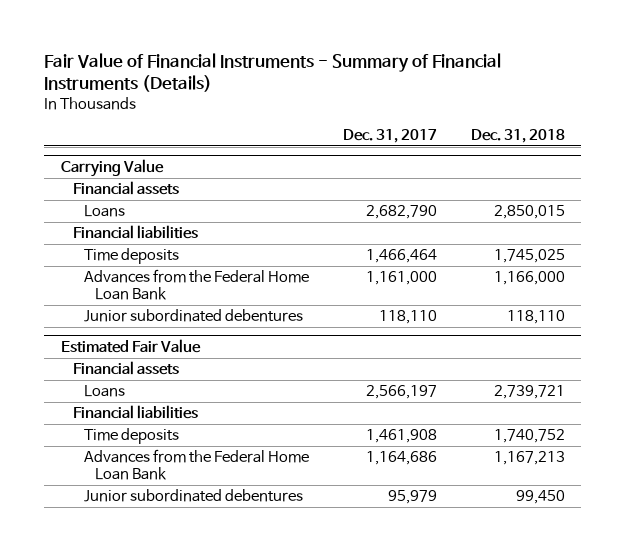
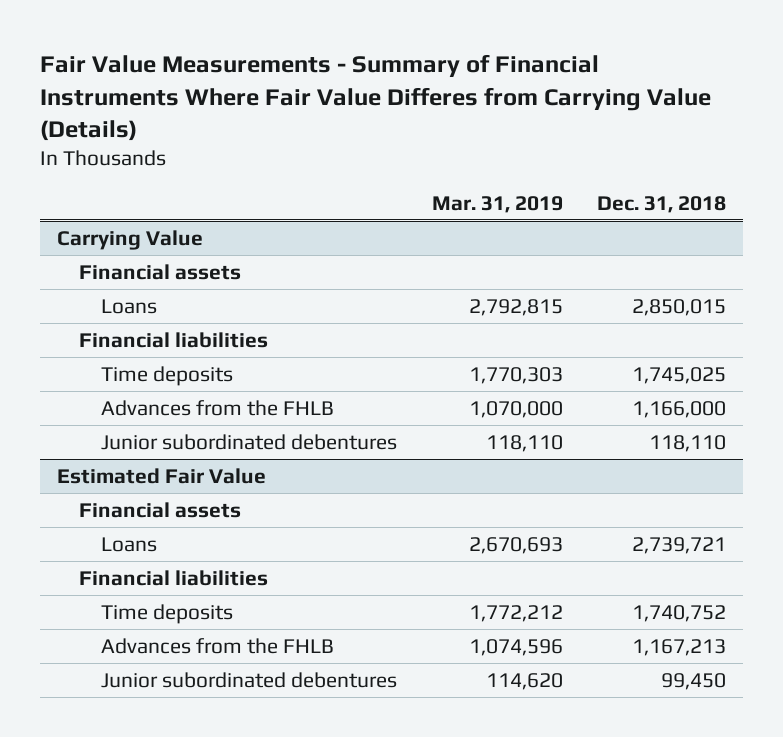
- Fair Value of Financial Instruments - Summary of Financial Instruments (Details)
+ Fair Value Measurements - Summary of Financial Instruments Where Fair Value Differes from Carrying Value (Details)
- | Dec. 31, 2017 | Dec. 31, 2018
+ | Mar. 31, 2019 | Dec. 31, 2018
@ Carrying Value
- Advances from the Federal Home Loan Bank | 1,161,000 | 1,166,000
+ Advances from the FHLB | 1,070,000 | 1,166,000
@ Estimated Fair Value
- Advances from the Federal Home Loan Bank | 1,164,686 | 1,167,213
+ Advances from the FHLB | 1,074,596 | 1,167,213

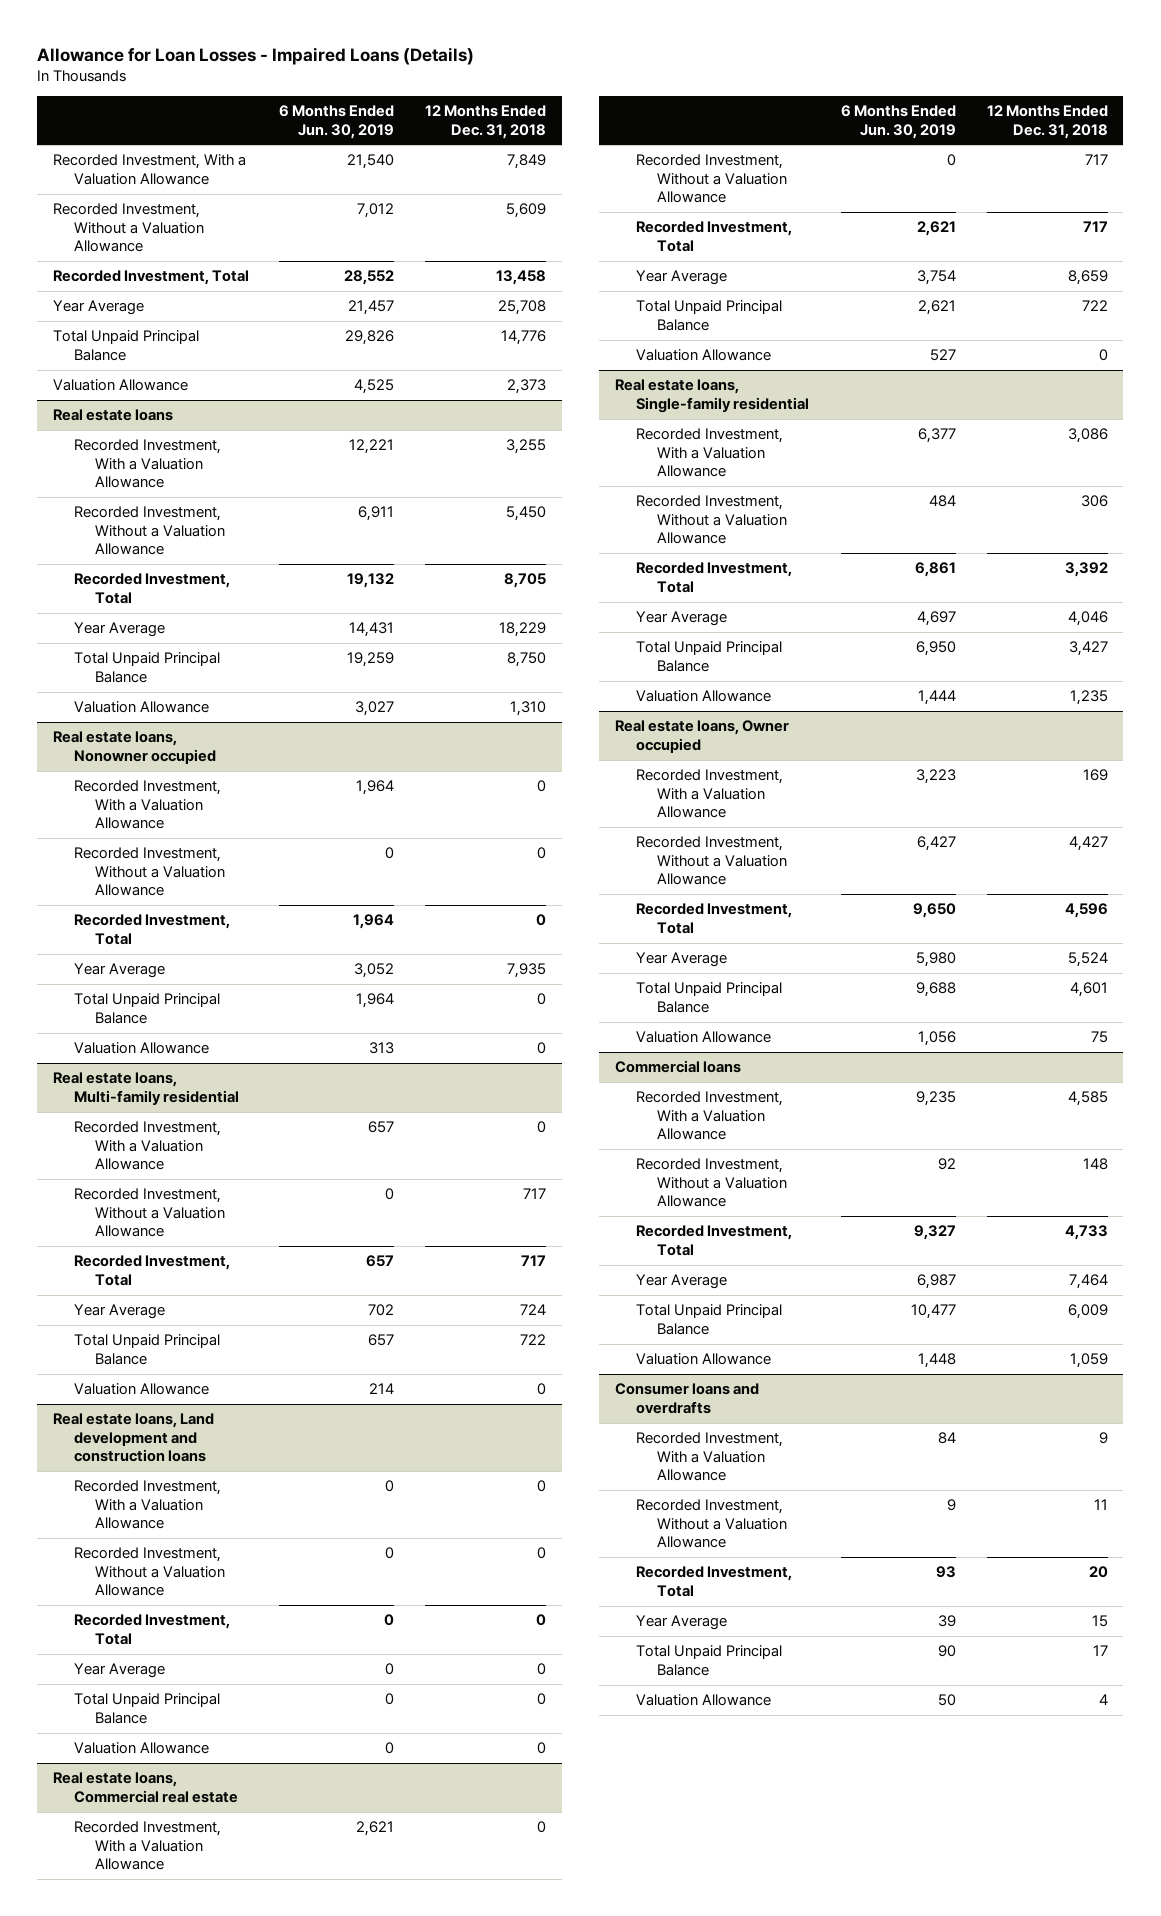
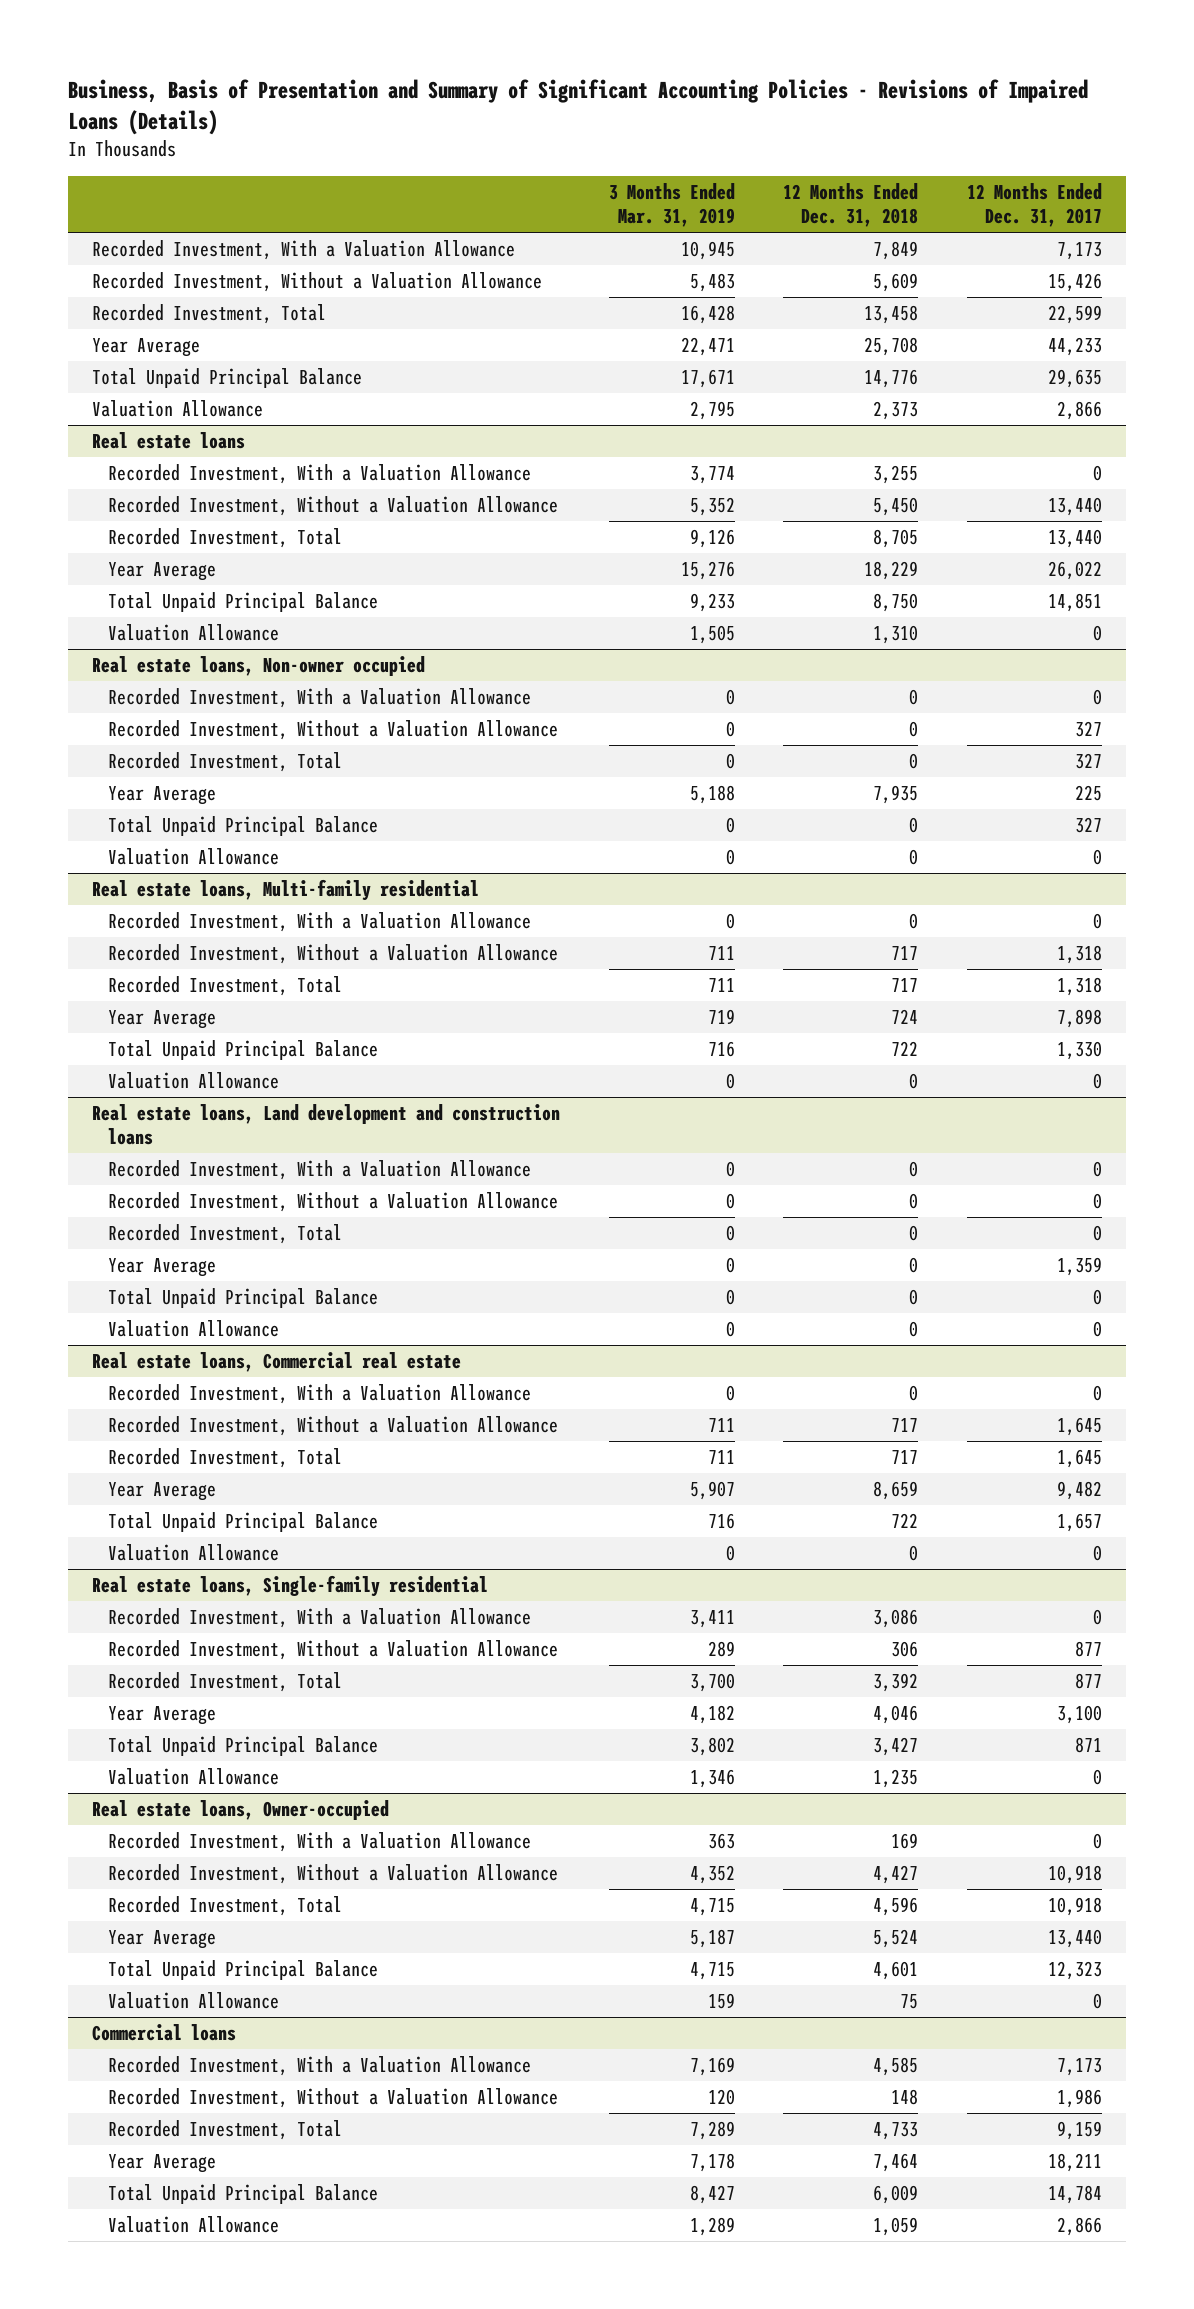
- Allowance for Loan Losses - Impaired Loans (Details)
+ Business, Basis of Presentation and Summary of Significant Accounting Policies - Revisions of Impaired Loans (Details)
- | 6 Months Ended Jun. 30, 2019 | 12 Months Ended Dec. 31, 2018
+ | 3 Months Ended Mar. 31, 2019 | 12 Months Ended Dec. 31, 2018 | 12 Months Ended Dec. 31, 2017
- Real estate loans, Nonowner occupied
+ Real estate loans, Non-owner occupied
- Real estate loans, Owner occupied
+ Real estate loans, Owner-occupied
- Consumer loans and overdrafts
- Recorded Investment, With a Valuation Allowance | 84 | 9
- Recorded Investment, Without a Valuation Allowance | 9 | 11
- Recorded Investment, Total | 93 | 20
- Year Average | 39 | 15
- Total Unpaid Principal Balance | 90 | 17
- Valuation Allowance | 50 | 4

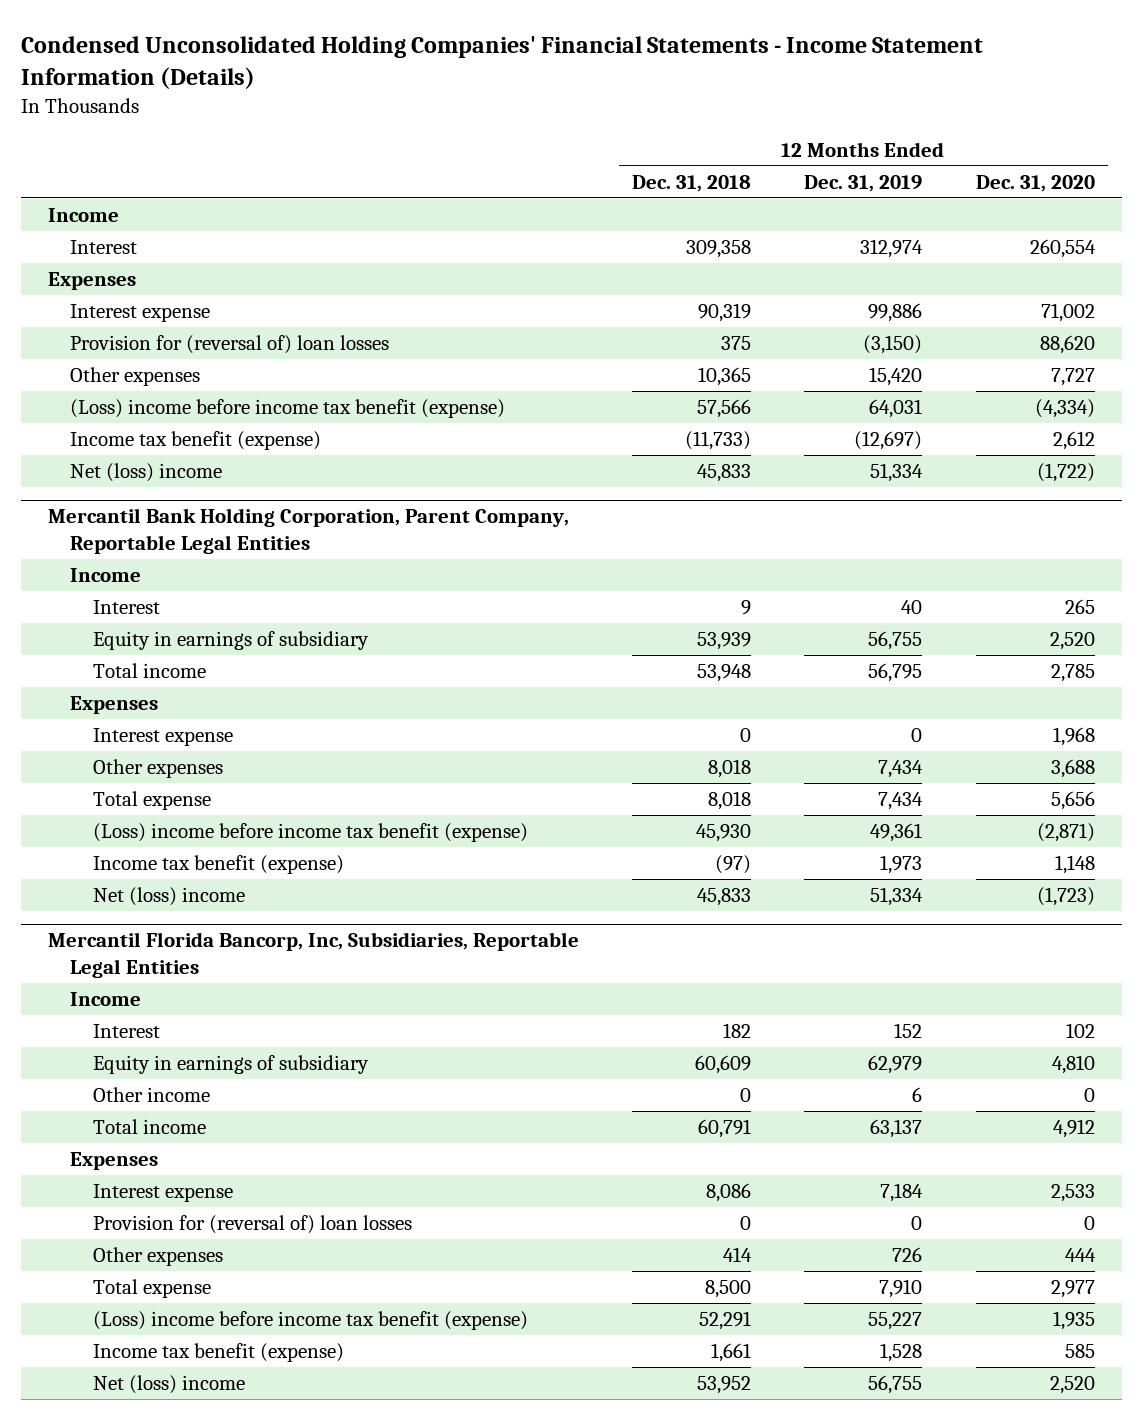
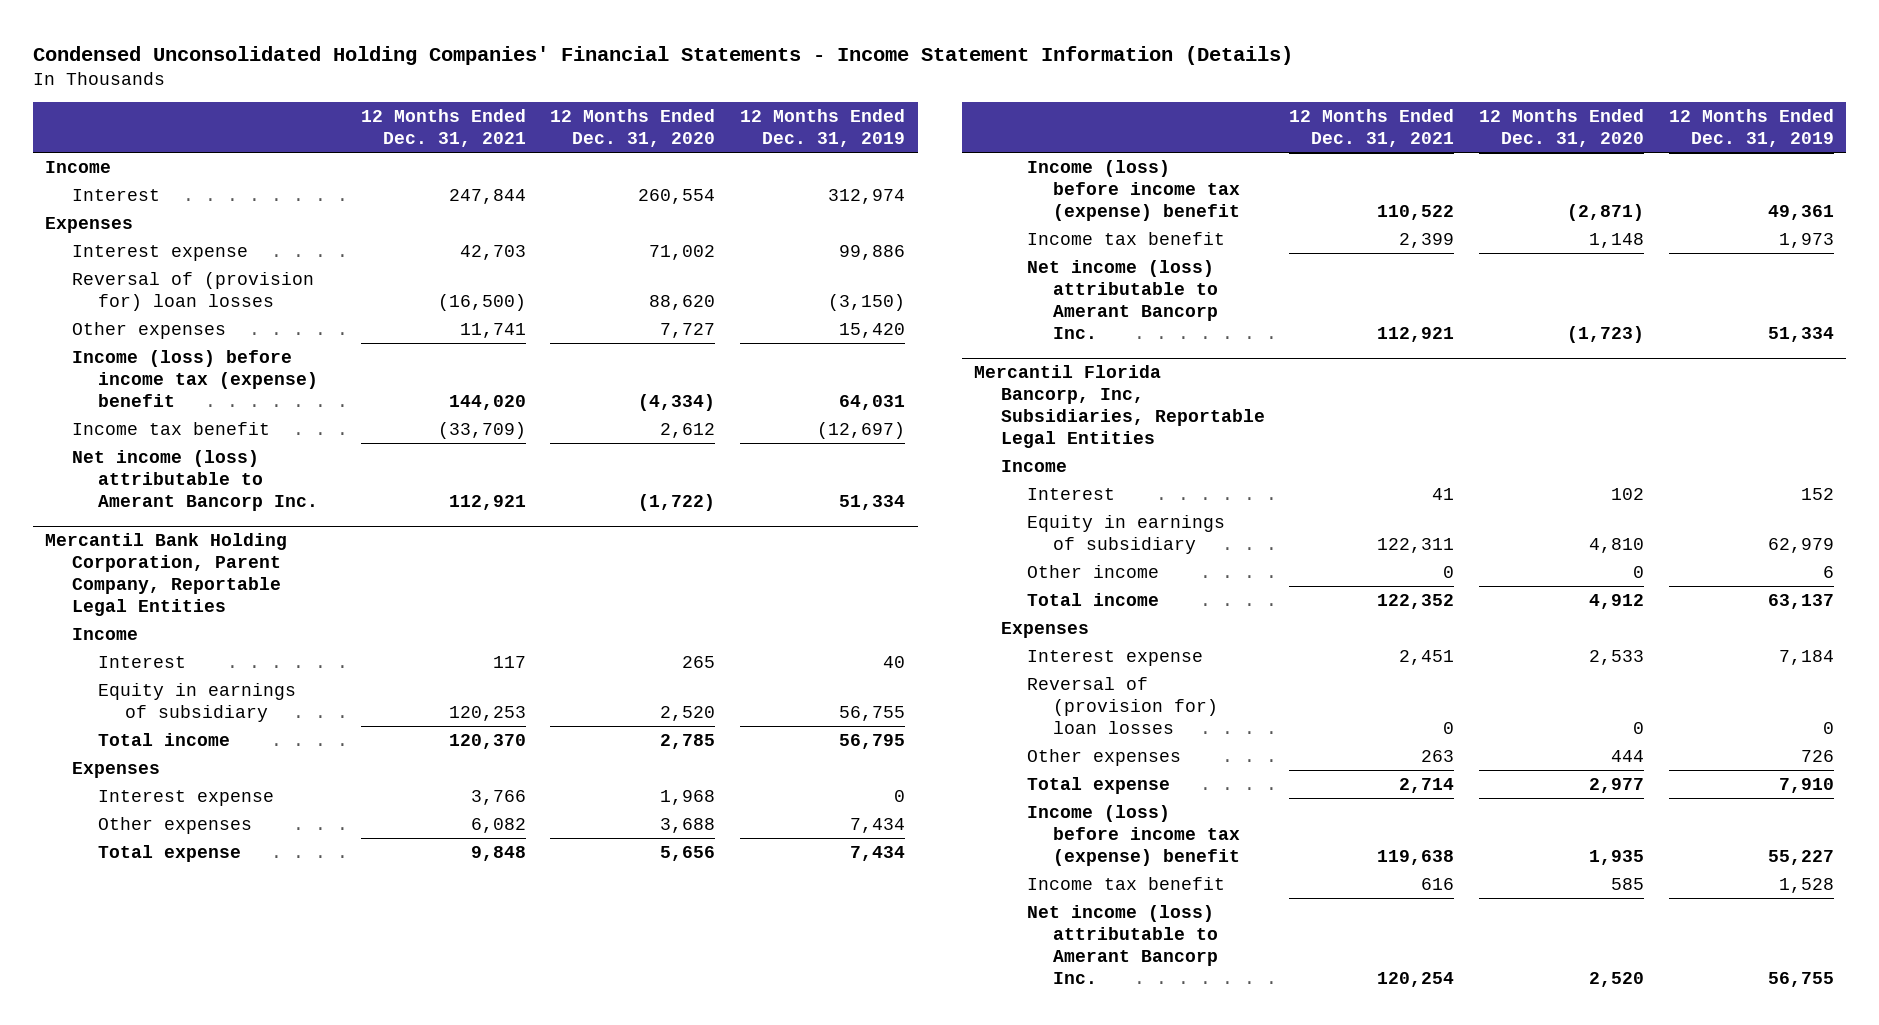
- | 12 Months Ended Dec. 31, 2018 | 12 Months Ended Dec. 31, 2019 | 12 Months Ended Dec. 31, 2020
+ | 12 Months Ended Dec. 31, 2021 | 12 Months Ended Dec. 31, 2020 | 12 Months Ended Dec. 31, 2019
- Provision for (reversal of) loan losses | 375 | (3,150) | 88,620
+ Reversal of (provision for) loan losses | (16,500) | 88,620 | (3,150)
- (Loss) income before income tax benefit (expense) | 57,566 | 64,031 | (4,334)
- Income tax benefit (expense) | (11,733) | (12,697) | 2,612
- Net (loss) income | 45,833 | 51,334 | (1,722)
+ Income (loss) before income tax (expense) benefit | 144,020 | (4,334) | 64,031
+ Income tax benefit | (33,709) | 2,612 | (12,697)
+ Net income (loss) attributable to Amerant Bancorp Inc. | 112,921 | (1,722) | 51,334
@ Mercantil Bank Holding Corporation, Parent Company, Reportable Legal Entities
- (Loss) income before income tax benefit (expense) | 45,930 | 49,361 | (2,871)
- Income tax benefit (expense) | (97) | 1,973 | 1,148
- Net (loss) income | 45,833 | 51,334 | (1,723)
+ Income (loss) before income tax (expense) benefit | 110,522 | (2,871) | 49,361
+ Income tax benefit | 2,399 | 1,148 | 1,973
+ Net income (loss) attributable to Amerant Bancorp Inc. | 112,921 | (1,723) | 51,334
@ Mercantil Florida Bancorp, Inc, Subsidiaries, Reportable Legal Entities
- Provision for (reversal of) loan losses | 0 | 0 | 0
+ Reversal of (provision for) loan losses | 0 | 0 | 0
- (Loss) income before income tax benefit (expense) | 52,291 | 55,227 | 1,935
- Income tax benefit (expense) | 1,661 | 1,528 | 585
- Net (loss) income | 53,952 | 56,755 | 2,520
+ Income (loss) before income tax (expense) benefit | 119,638 | 1,935 | 55,227
+ Income tax benefit | 616 | 585 | 1,528
+ Net income (loss) attributable to Amerant Bancorp Inc. | 120,254 | 2,520 | 56,755

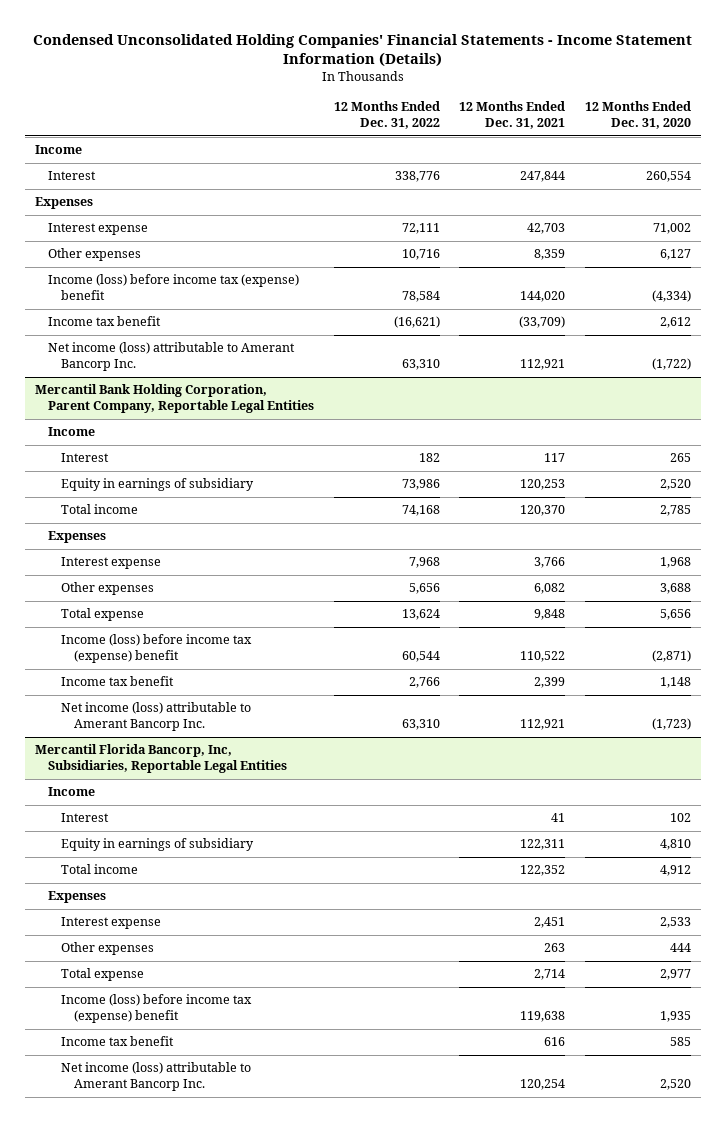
- | 12 Months Ended Dec. 31, 2021 | 12 Months Ended Dec. 31, 2020 | 12 Months Ended Dec. 31, 2019
+ | 12 Months Ended Dec. 31, 2022 | 12 Months Ended Dec. 31, 2021 | 12 Months Ended Dec. 31, 2020
- Reversal of (provision for) loan losses | (16,500) | 88,620 | (3,150)
- Other expenses | 11,741 | 7,727 | 15,420
+ Other expenses | 10,716 | 8,359 | 6,127
@ Mercantil Florida Bancorp, Inc, Subsidiaries, Reportable Legal Entities
- Other income | 0 | 0 | 6
- Reversal of (provision for) loan losses | 0 | 0 | 0

